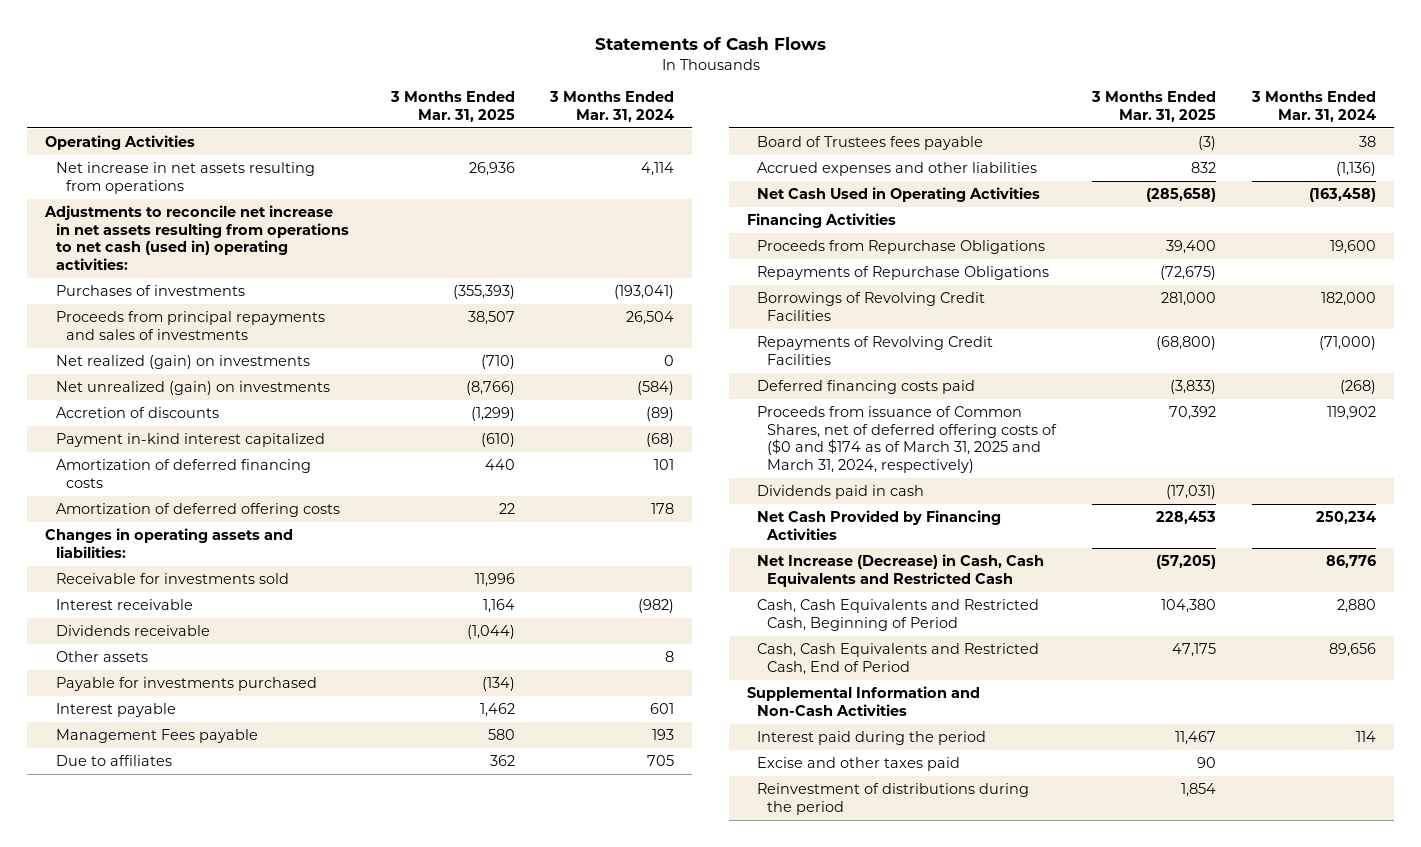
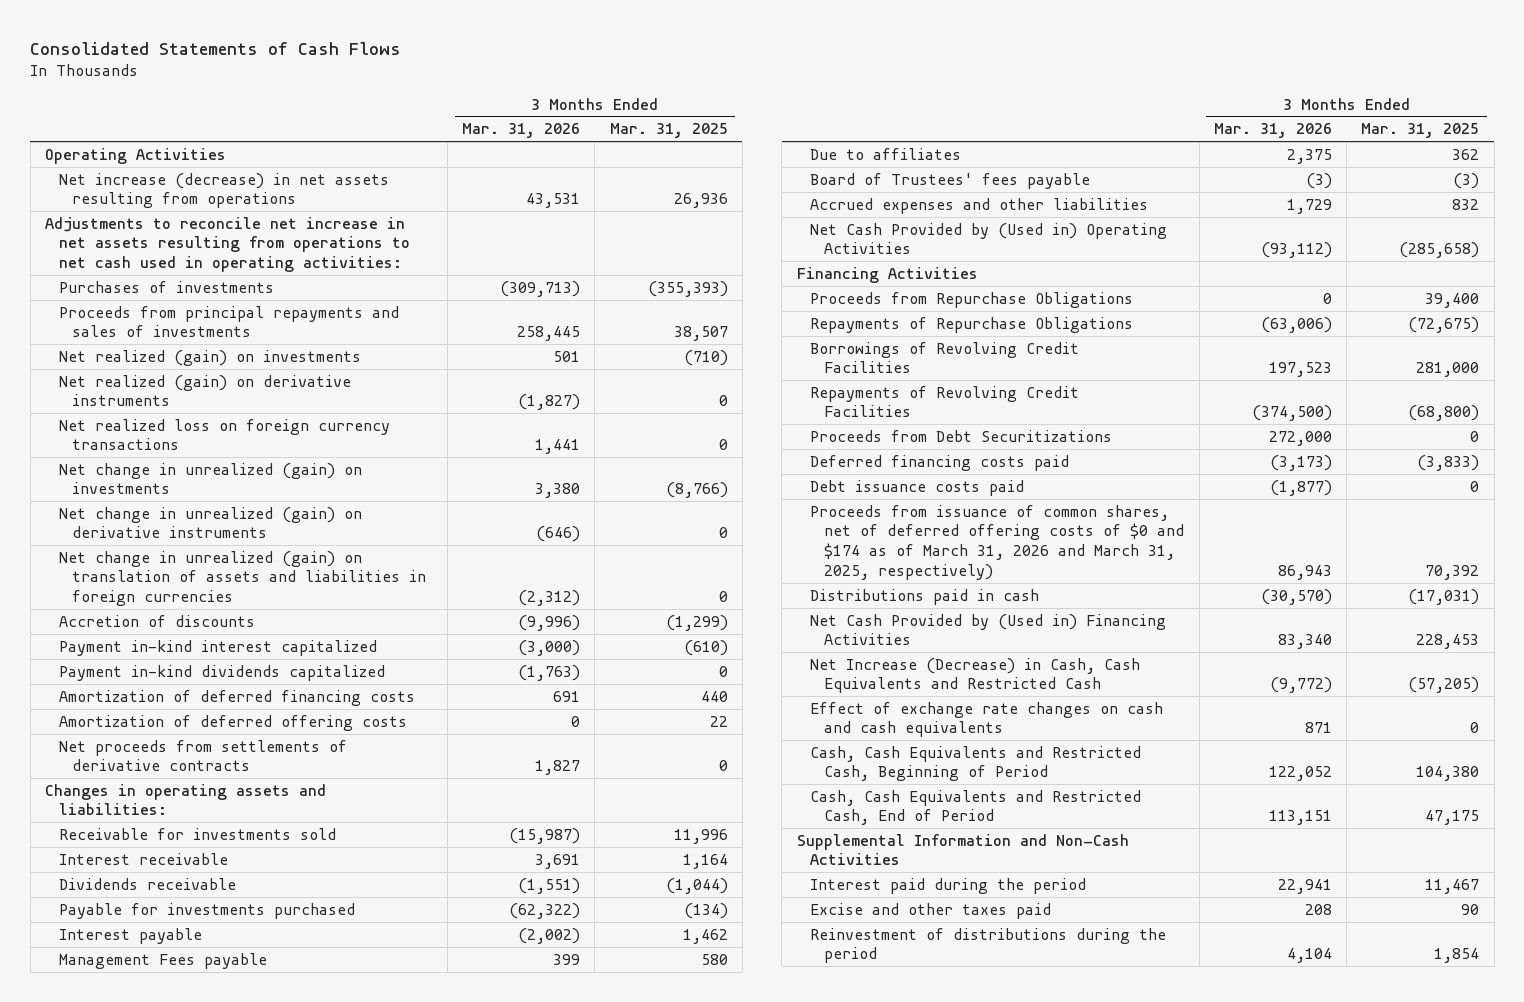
- Statements of Cash Flows
+ Consolidated Statements of Cash Flows
- | 3 Months Ended Mar. 31, 2025 | 3 Months Ended Mar. 31, 2024
+ | 3 Months Ended Mar. 31, 2026 | 3 Months Ended Mar. 31, 2025
- Net increase in net assets resulting from operations | 26,936 | 4,114
- Adjustments to reconcile net increase in net assets resulting from operations to net cash (used in) operating activities:
+ Net increase (decrease) in net assets resulting from operations | 43,531 | 26,936
+ Adjustments to reconcile net increase in net assets resulting from operations to net cash used in operating activities:
- Net unrealized (gain) on investments | (8,766) | (584)
+ Net realized (gain) on derivative instruments | (1,827) | 0
+ Net realized loss on foreign currency transactions | 1,441 | 0
+ Net change in unrealized (gain) on investments | 3,380 | (8,766)
+ Net change in unrealized (gain) on derivative instruments | (646) | 0
+ Net change in unrealized (gain) on translation of assets and liabilities in foreign currencies | (2,312) | 0
+ Payment in-kind dividends capitalized | (1,763) | 0
+ Net proceeds from settlements of derivative contracts | 1,827 | 0
- Other assets | | 8
- Board of Trustees fees payable | (3) | 38
+ Board of Trustees' fees payable | (3) | (3)
- Net Cash Used in Operating Activities | (285,658) | (163,458)
+ Net Cash Provided by (Used in) Operating Activities | (93,112) | (285,658)
+ Proceeds from Debt Securitizations | 272,000 | 0
- Proceeds from issuance of Common Shares, net of deferred offering costs of ($0 and $174 as of March 31, 2025 and March 31, 2024, respectively) | 70,392 | 119,902
- Dividends paid in cash | (17,031) |
- Net Cash Provided by Financing Activities | 228,453 | 250,234
+ Debt issuance costs paid | (1,877) | 0
+ Proceeds from issuance of common shares, net of deferred offering costs of $0 and $174 as of March 31, 2026 and March 31, 2025, respectively) | 86,943 | 70,392
+ Distributions paid in cash | (30,570) | (17,031)
+ Net Cash Provided by (Used in) Financing Activities | 83,340 | 228,453
+ Effect of exchange rate changes on cash and cash equivalents | 871 | 0

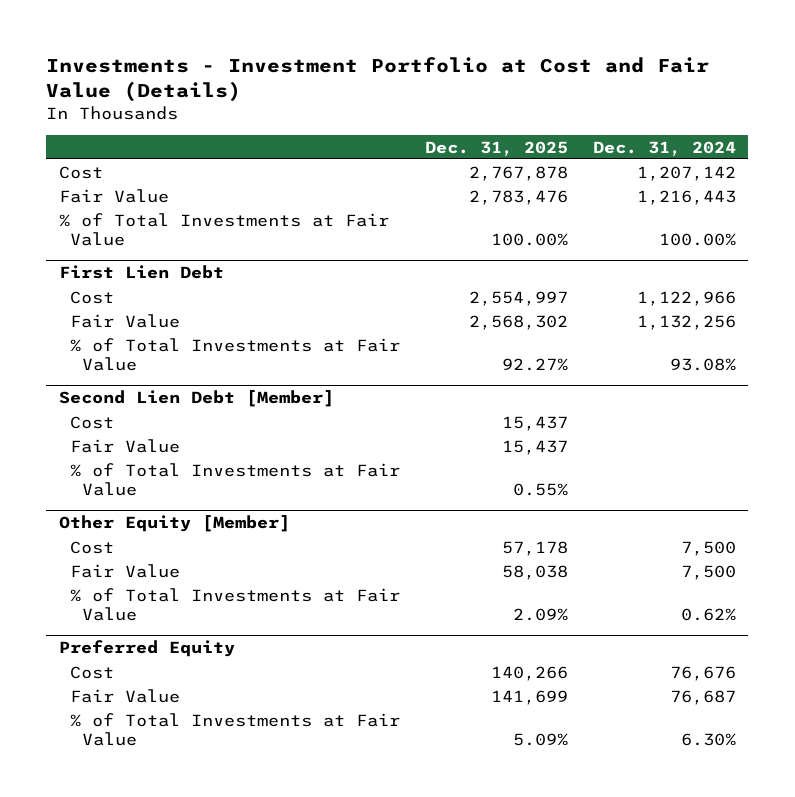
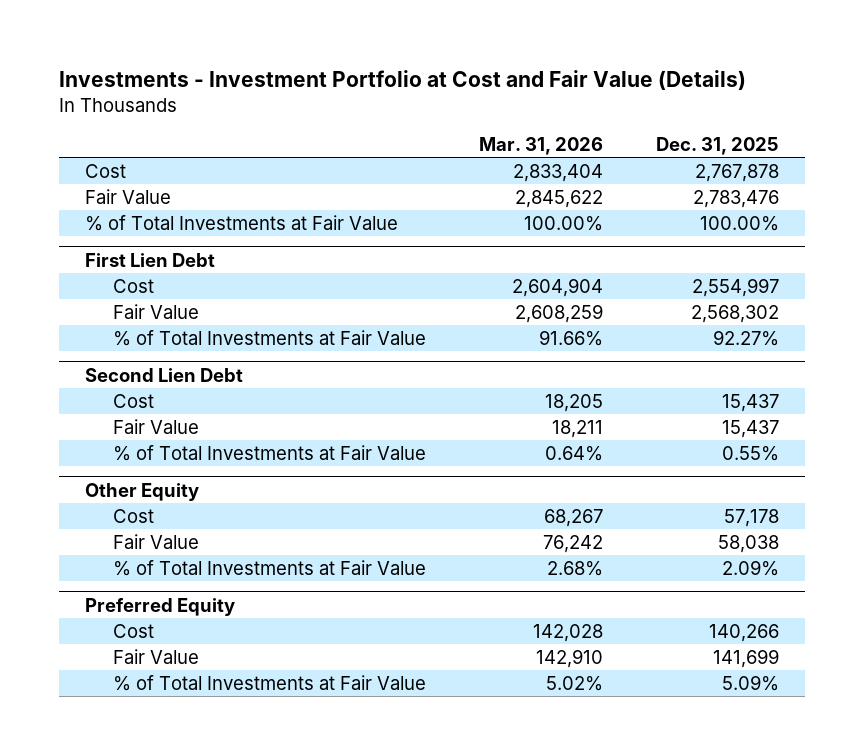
- | Dec. 31, 2025 | Dec. 31, 2024
+ | Mar. 31, 2026 | Dec. 31, 2025
- Second Lien Debt [Member]
+ Second Lien Debt
- Other Equity [Member]
+ Other Equity

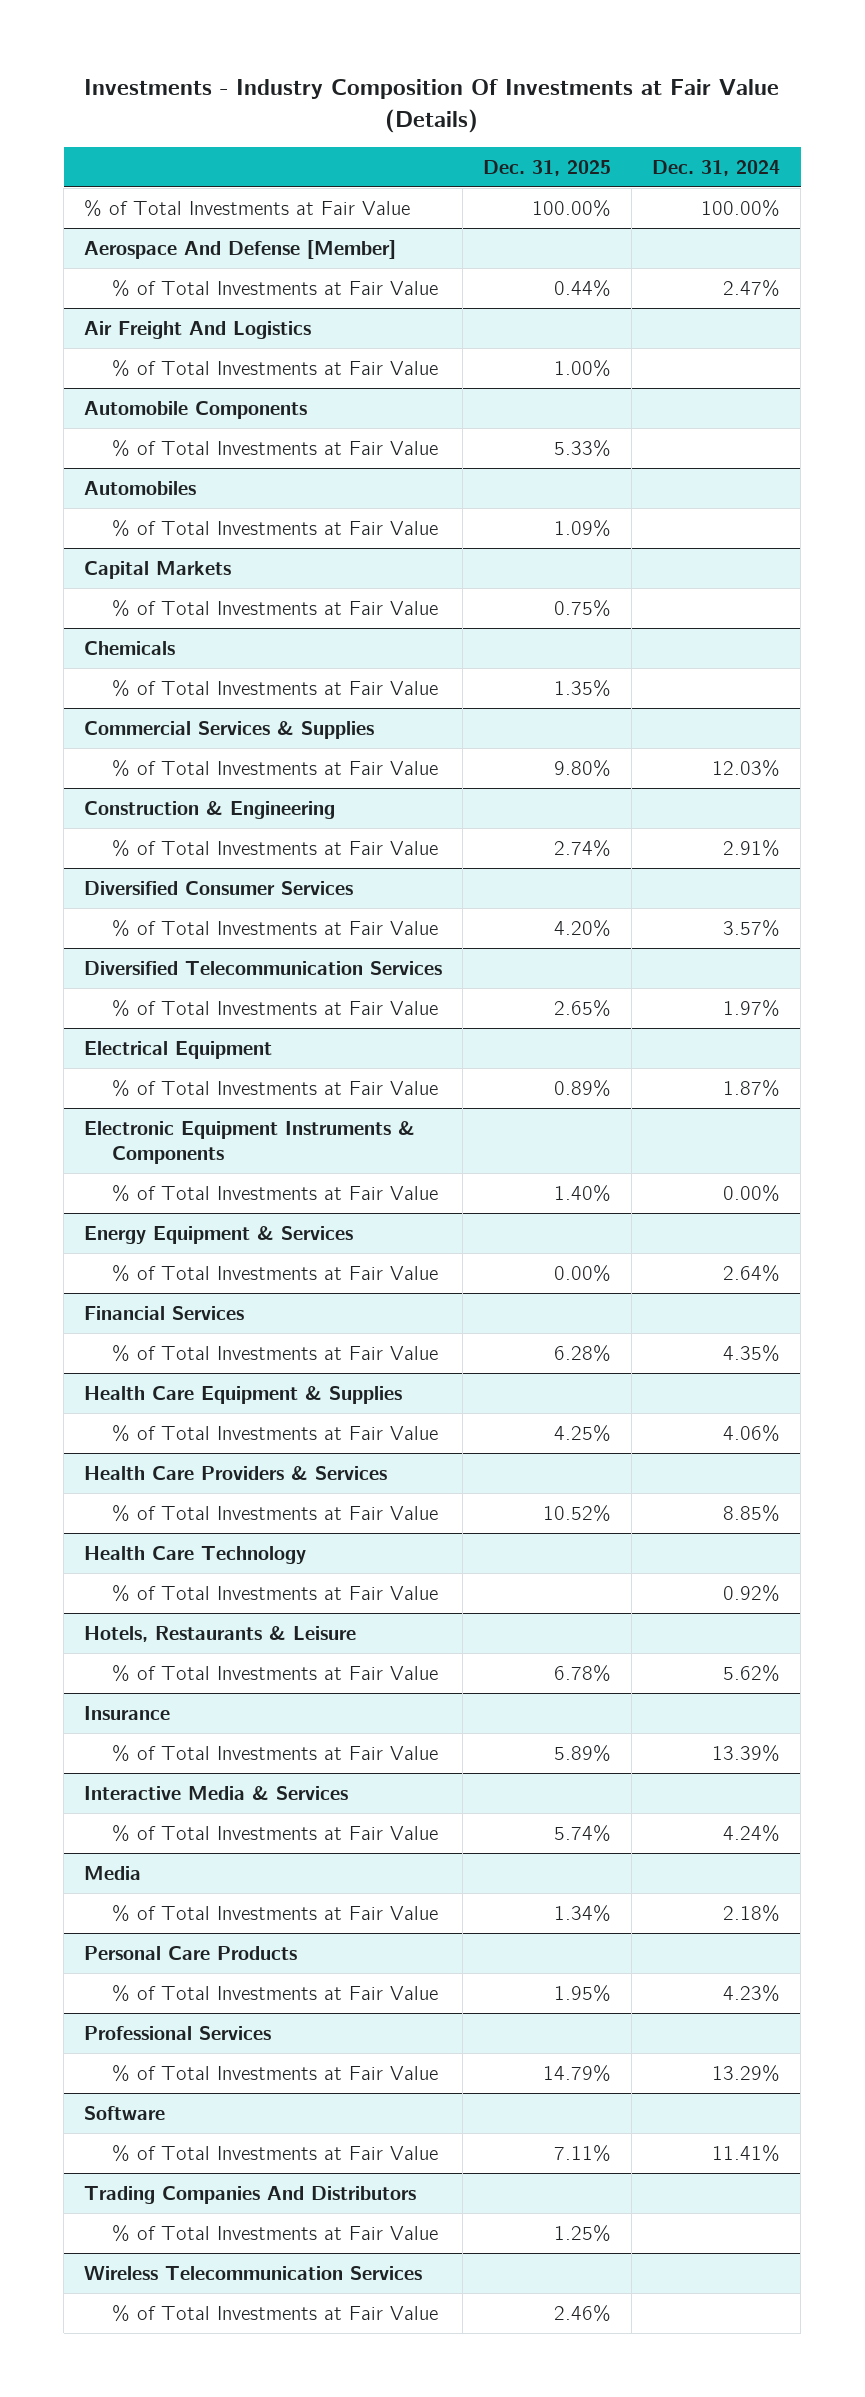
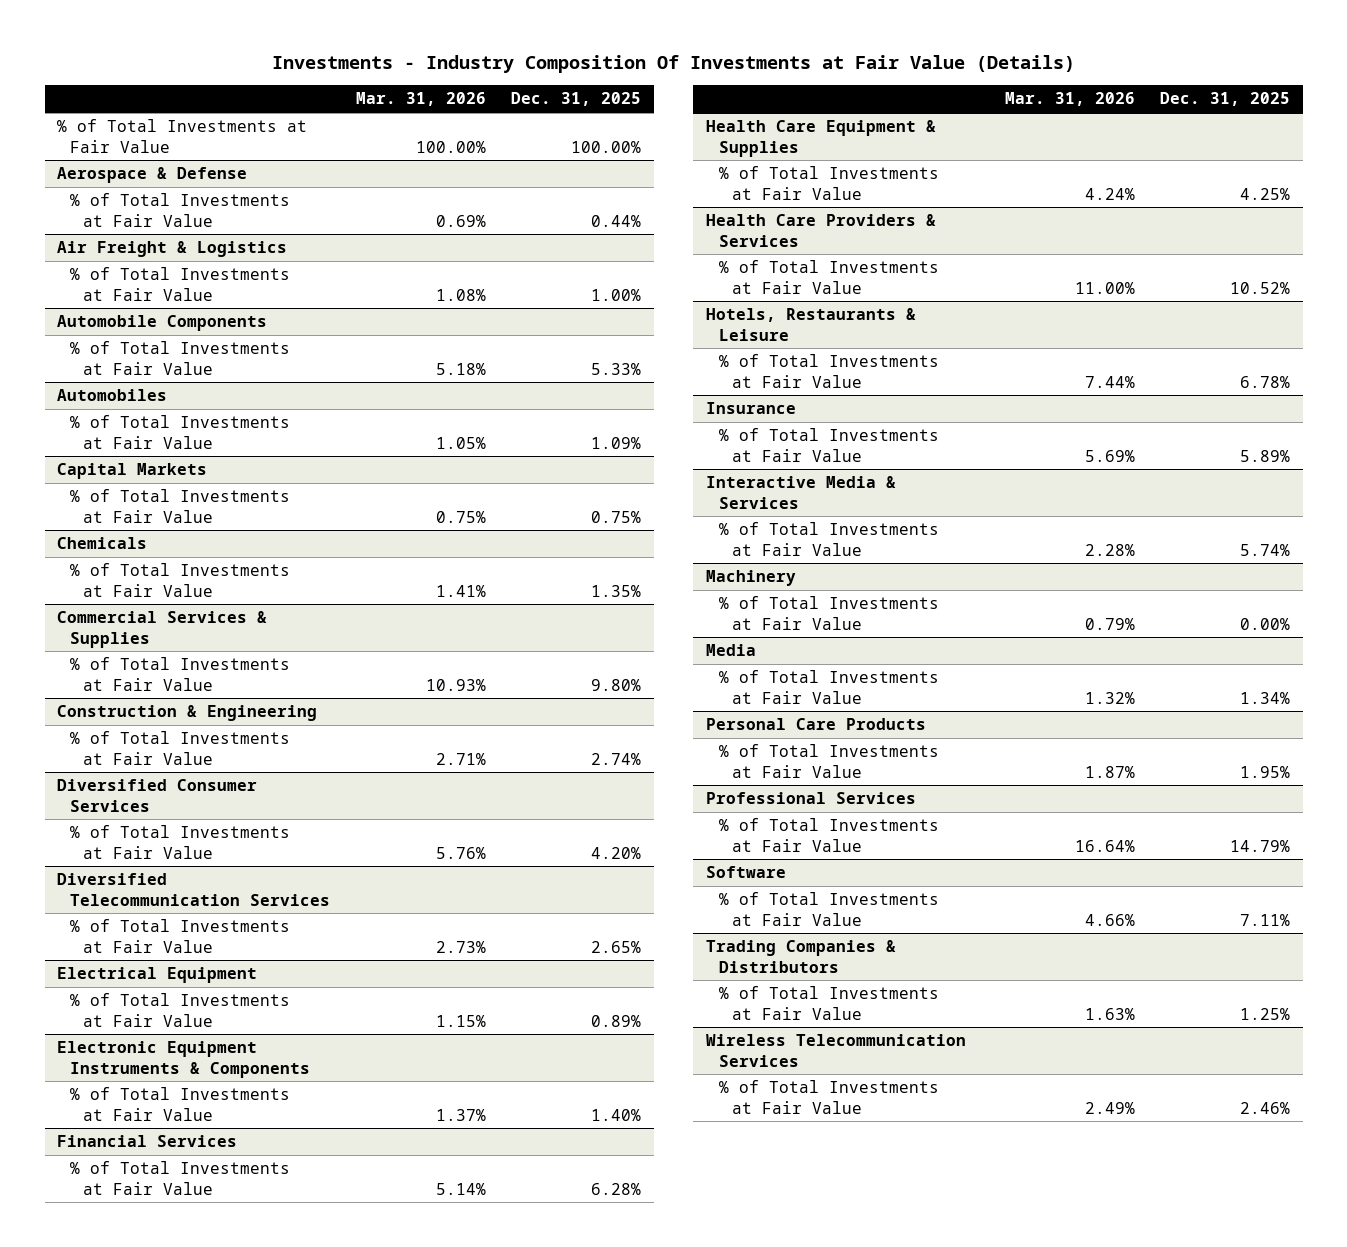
- | Dec. 31, 2025 | Dec. 31, 2024
+ | Mar. 31, 2026 | Dec. 31, 2025
- Aerospace And Defense [Member]
+ Aerospace & Defense
- Air Freight And Logistics
+ Air Freight & Logistics
- Energy Equipment & Services
- % of Total Investments at Fair Value | 0.00% | 2.64%
- Health Care Technology
- % of Total Investments at Fair Value | | 0.92%
+ Machinery
+ % of Total Investments at Fair Value | 0.79% | 0.00%
- Trading Companies And Distributors
+ Trading Companies & Distributors

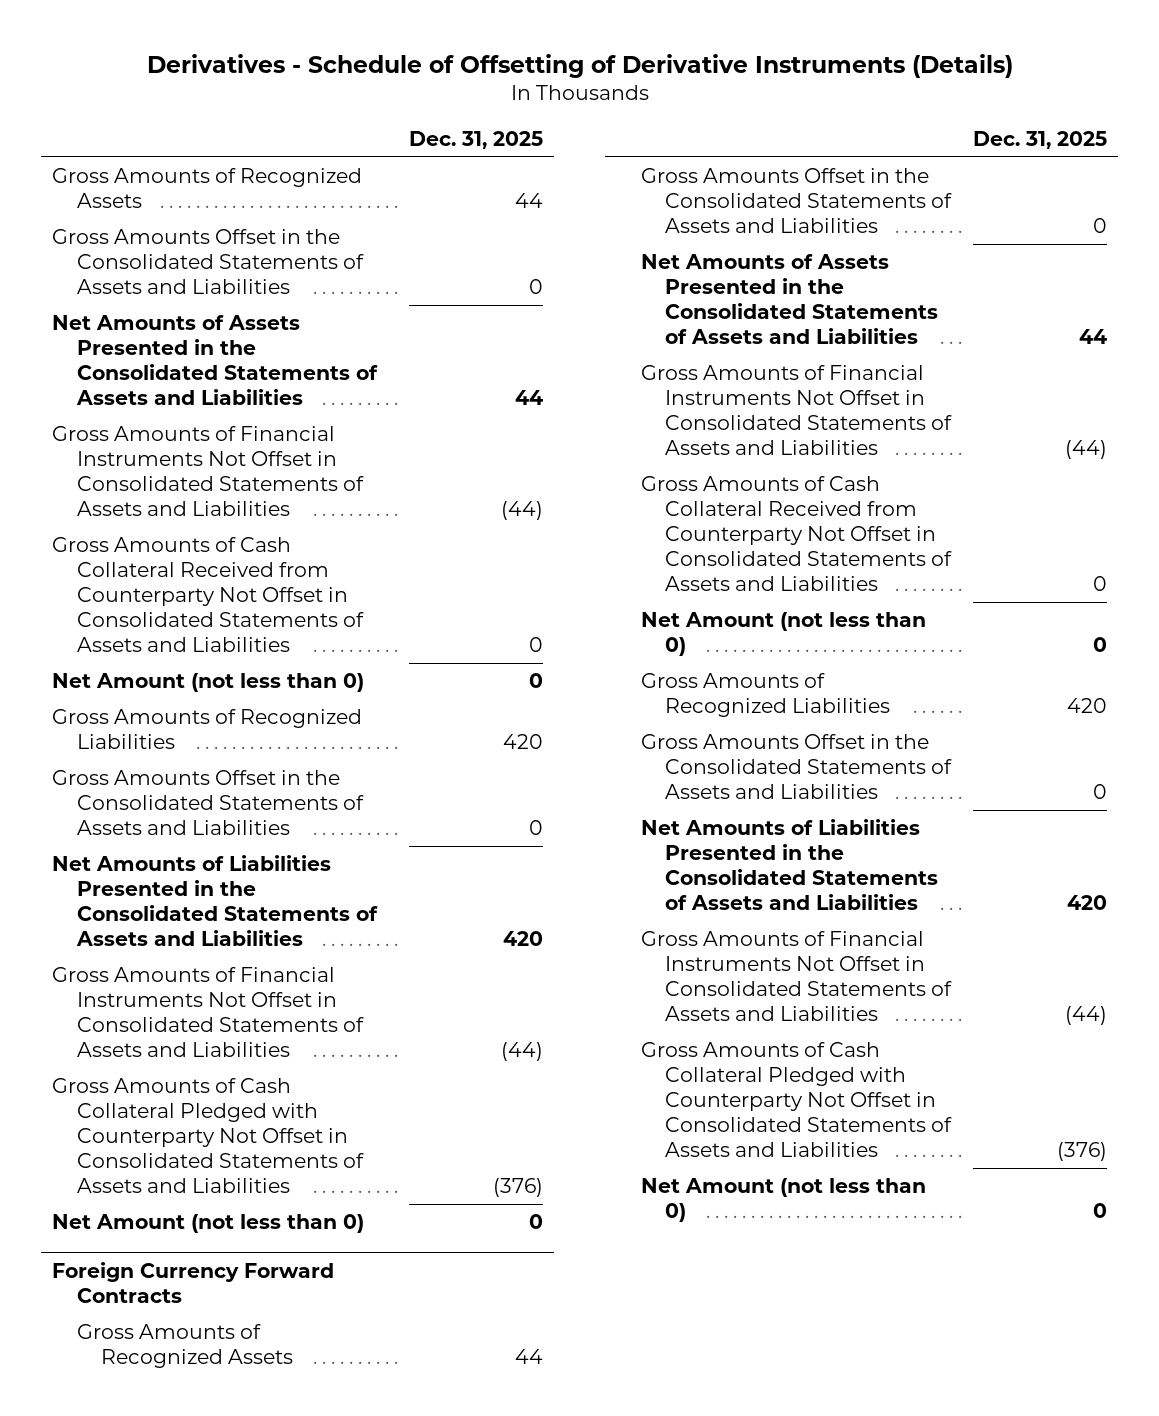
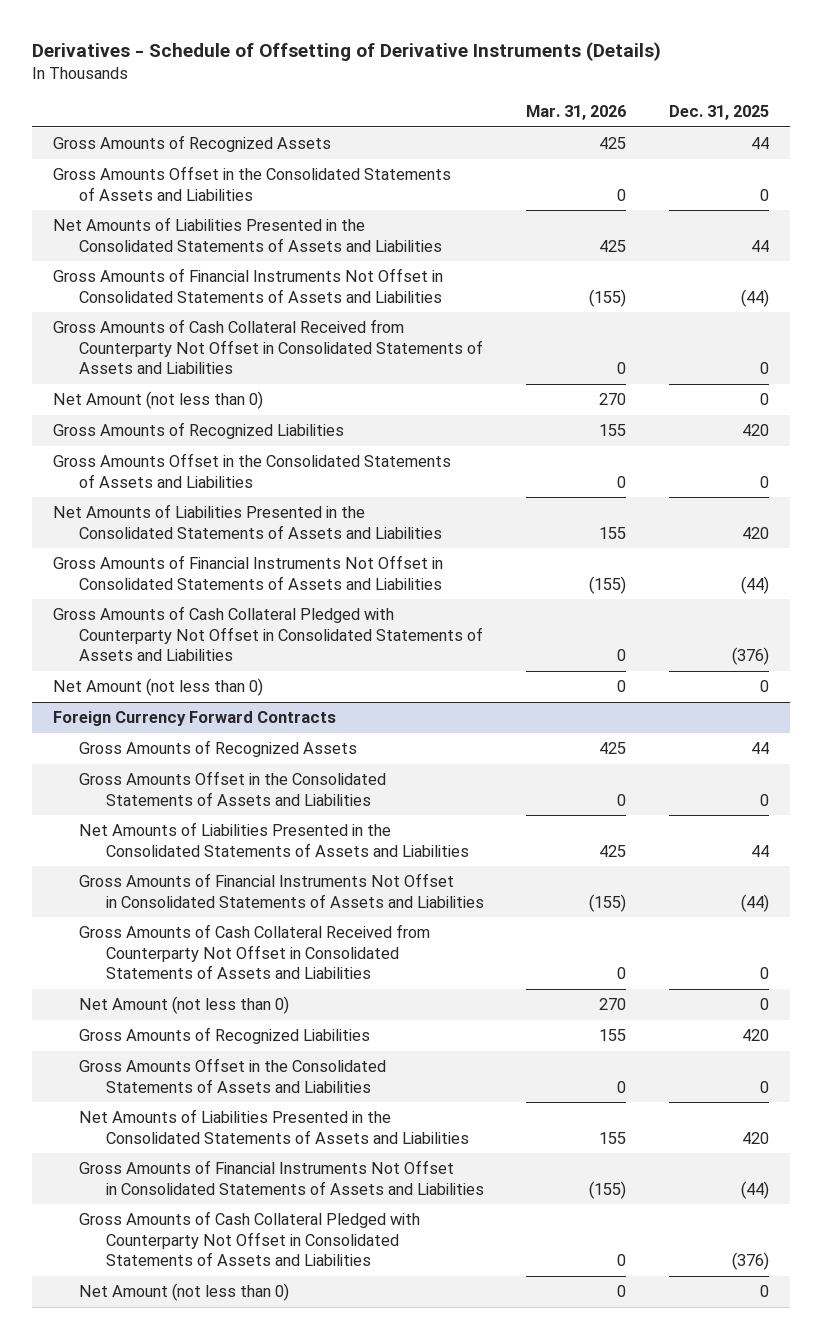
- | Dec. 31, 2025
+ | Mar. 31, 2026 | Dec. 31, 2025
- Net Amounts of Assets Presented in the Consolidated Statements of Assets and Liabilities | 44
+ Net Amounts of Liabilities Presented in the Consolidated Statements of Assets and Liabilities | 425 | 44
@ Foreign Currency Forward Contracts
- Net Amounts of Assets Presented in the Consolidated Statements of Assets and Liabilities | 44
+ Net Amounts of Liabilities Presented in the Consolidated Statements of Assets and Liabilities | 425 | 44

